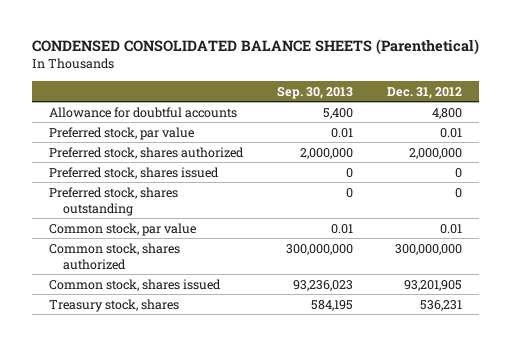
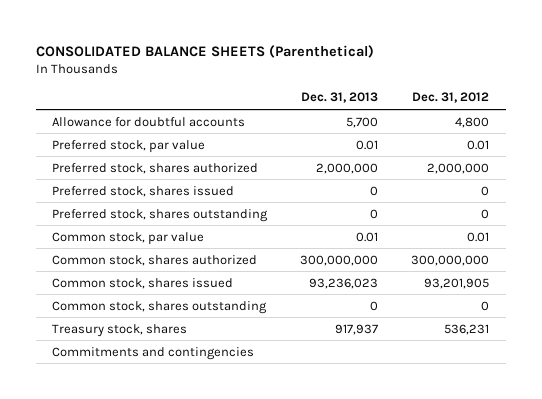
- CONDENSED CONSOLIDATED BALANCE SHEETS (Parenthetical)
+ CONSOLIDATED BALANCE SHEETS (Parenthetical)
- | Sep. 30, 2013 | Dec. 31, 2012
+ | Dec. 31, 2013 | Dec. 31, 2012
+ Common stock, shares outstanding | 0 | 0
+ Commitments and contingencies

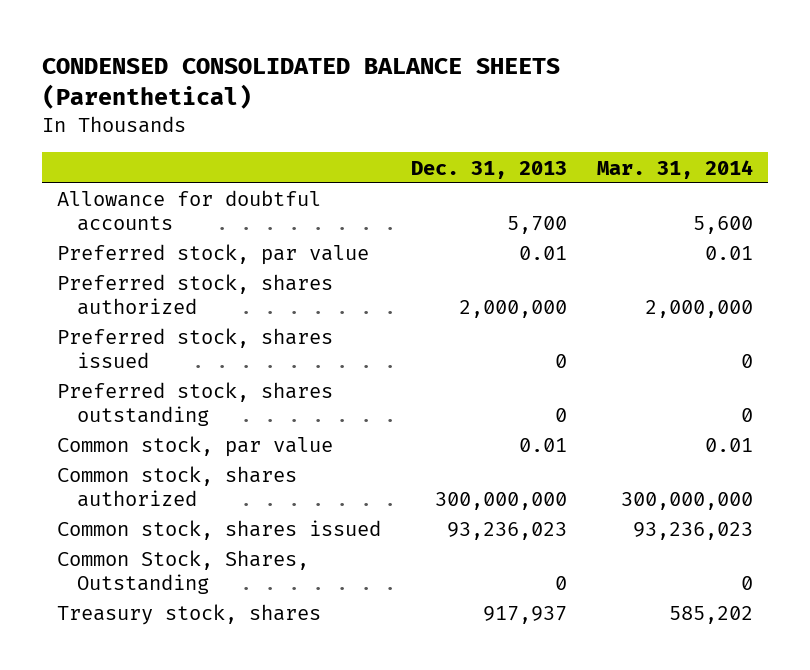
- CONSOLIDATED BALANCE SHEETS (Parenthetical)
+ CONDENSED CONSOLIDATED BALANCE SHEETS (Parenthetical)
- | Dec. 31, 2013 | Dec. 31, 2012
+ | Dec. 31, 2013 | Mar. 31, 2014
- Common stock, shares outstanding | 0 | 0
+ Common Stock, Shares, Outstanding | 0 | 0
- Commitments and contingencies

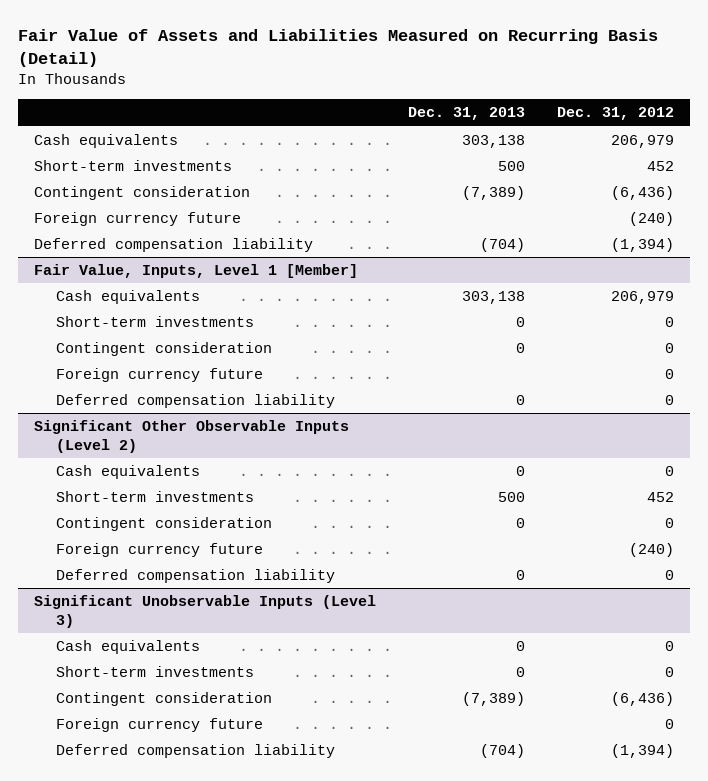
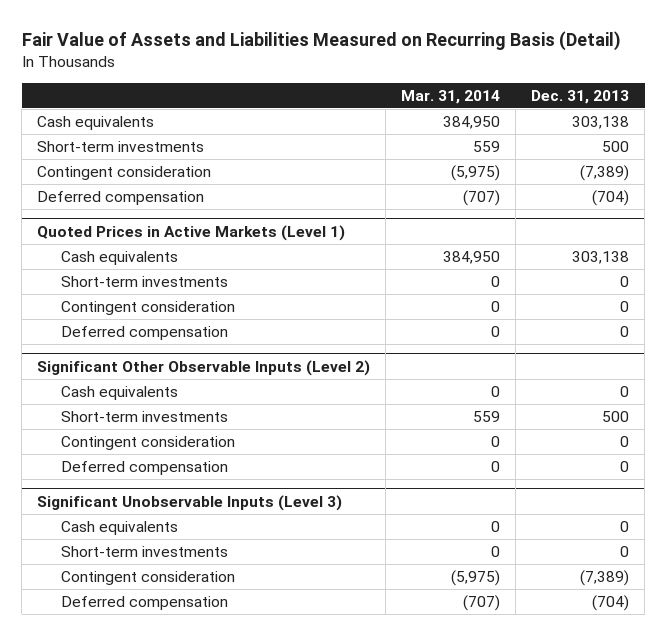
- | Dec. 31, 2013 | Dec. 31, 2012
+ | Mar. 31, 2014 | Dec. 31, 2013
- Foreign currency future | | (240)
- Deferred compensation liability | (704) | (1,394)
- Fair Value, Inputs, Level 1 [Member]
+ Deferred compensation | (707) | (704)
+ Quoted Prices in Active Markets (Level 1)
- Foreign currency future | | 0
- Deferred compensation liability | 0 | 0
+ Deferred compensation | 0 | 0
@ Significant Other Observable Inputs (Level 2)
- Foreign currency future | | (240)
- Deferred compensation liability | 0 | 0
+ Deferred compensation | 0 | 0
@ Significant Unobservable Inputs (Level 3)
- Foreign currency future | | 0
- Deferred compensation liability | (704) | (1,394)
+ Deferred compensation | (707) | (704)

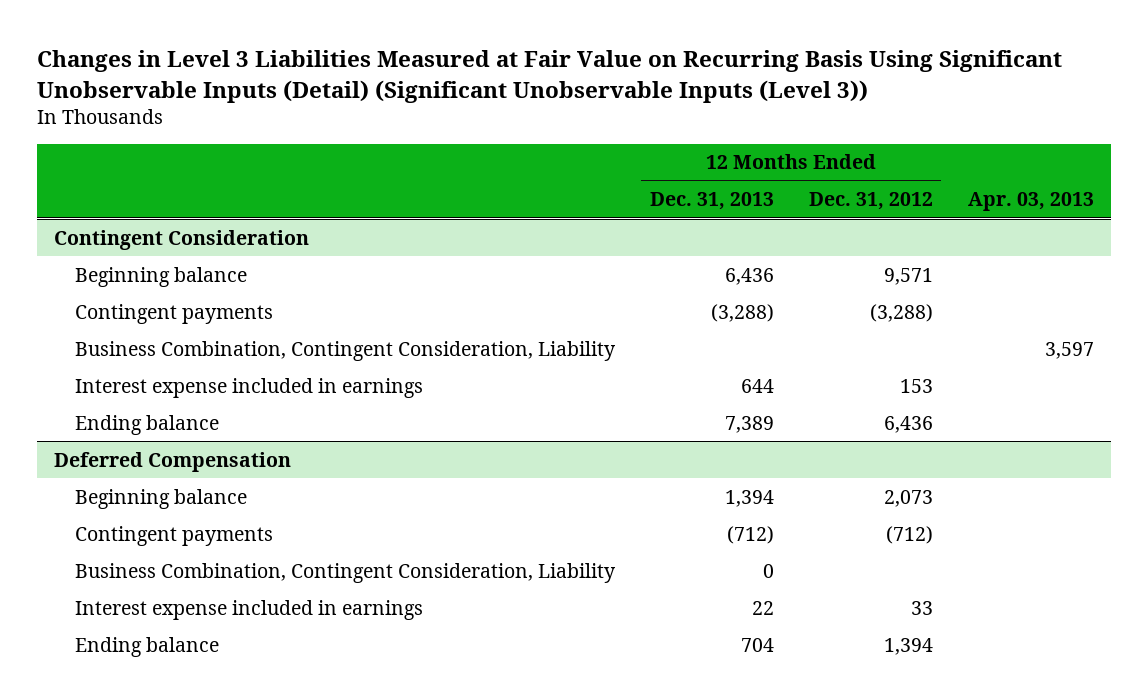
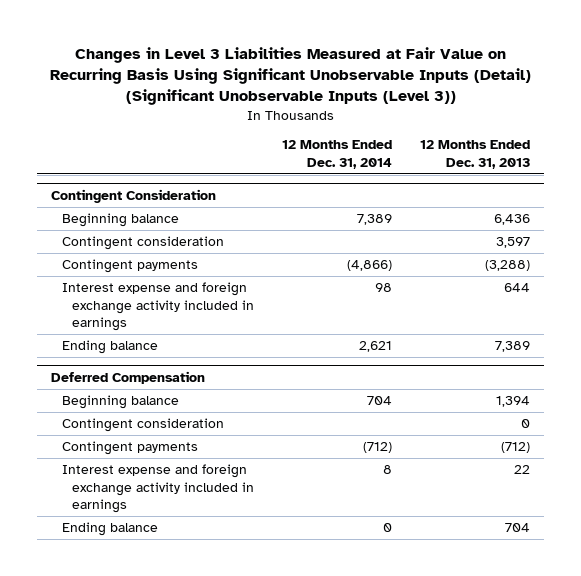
- | 12 Months Ended Dec. 31, 2013 | 12 Months Ended Dec. 31, 2012 | Apr. 03, 2013
+ | 12 Months Ended Dec. 31, 2014 | 12 Months Ended Dec. 31, 2013
@ Contingent Consideration
+ Contingent consideration | | 3,597
- Business Combination, Contingent Consideration, Liability | | | 3,597
- Interest expense included in earnings | 644 | 153 |
+ Interest expense and foreign exchange activity included in earnings | 98 | 644
@ Deferred Compensation
+ Contingent consideration | | 0
- Business Combination, Contingent Consideration, Liability | 0 | |
- Interest expense included in earnings | 22 | 33 |
+ Interest expense and foreign exchange activity included in earnings | 8 | 22

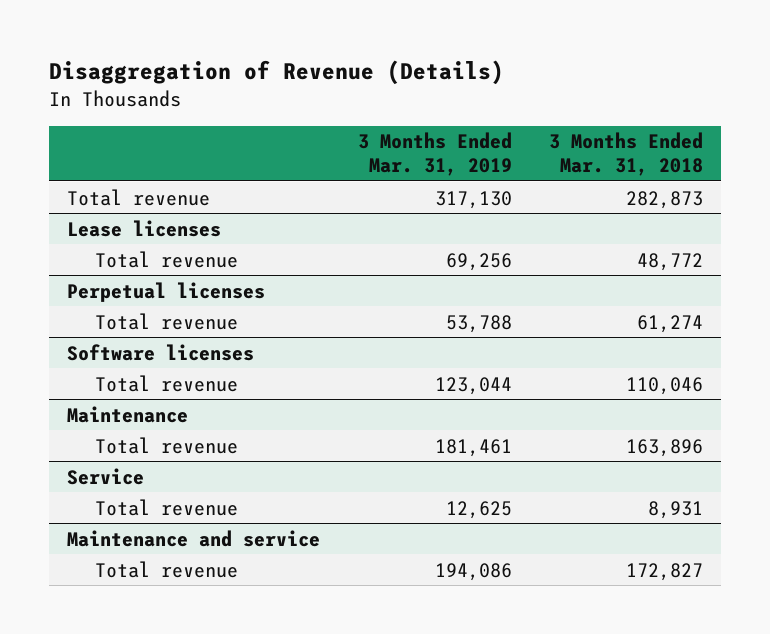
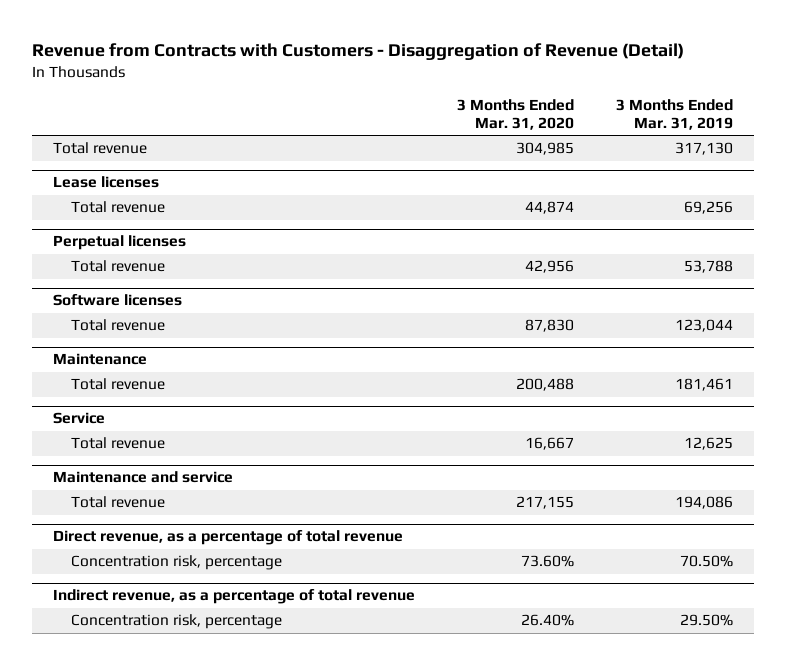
- Disaggregation of Revenue (Details)
+ Revenue from Contracts with Customers - Disaggregation of Revenue (Detail)
- | 3 Months Ended Mar. 31, 2019 | 3 Months Ended Mar. 31, 2018
+ | 3 Months Ended Mar. 31, 2020 | 3 Months Ended Mar. 31, 2019
+ Direct revenue, as a percentage of total revenue
+ Concentration risk, percentage | 73.60% | 70.50%
+ Indirect revenue, as a percentage of total revenue
+ Concentration risk, percentage | 26.40% | 29.50%

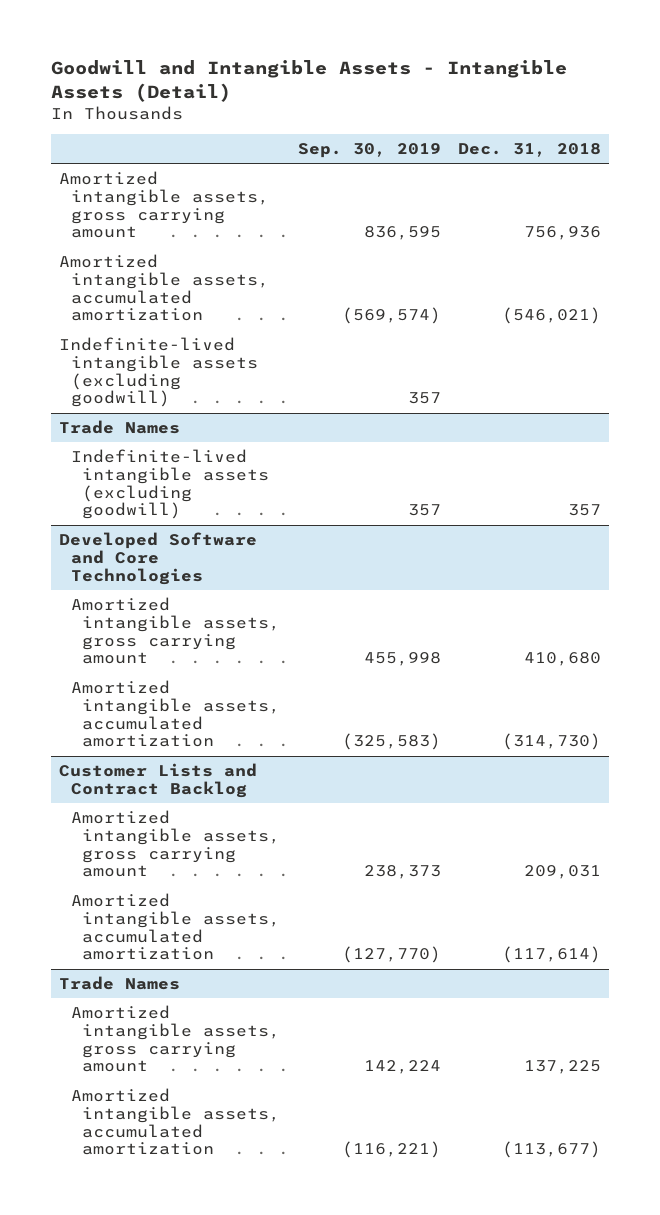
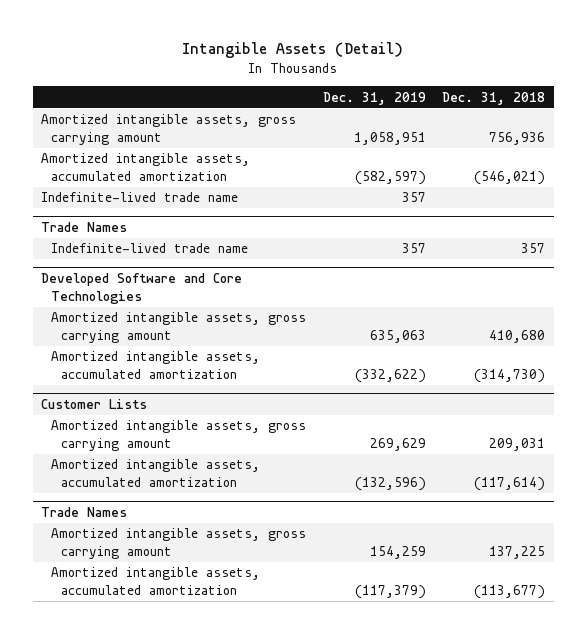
- Goodwill and Intangible Assets - Intangible Assets (Detail)
+ Intangible Assets (Detail)
- | Sep. 30, 2019 | Dec. 31, 2018
+ | Dec. 31, 2019 | Dec. 31, 2018
- Indefinite-lived intangible assets (excluding goodwill) | 357 |
+ Indefinite-lived trade name | 357 |
@ Trade Names
- Indefinite-lived intangible assets (excluding goodwill) | 357 | 357
+ Indefinite-lived trade name | 357 | 357
- Customer Lists and Contract Backlog
+ Customer Lists

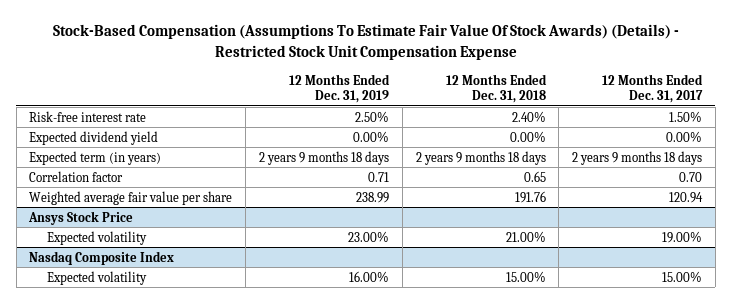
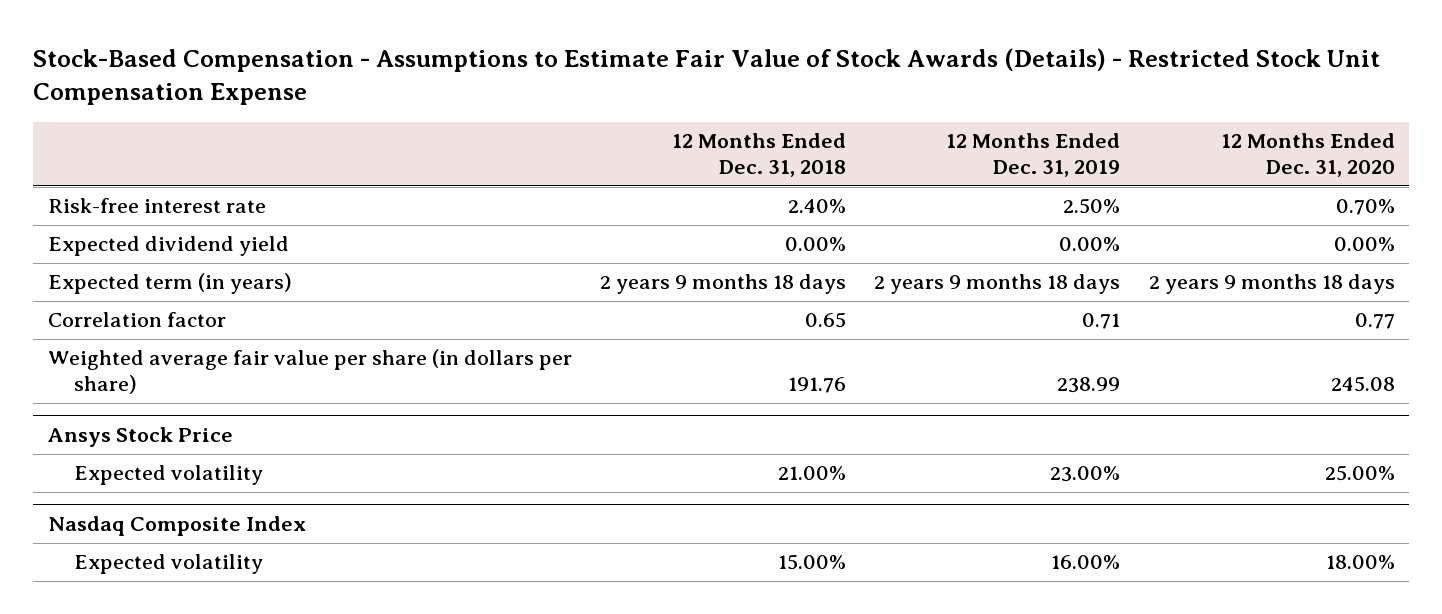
- Stock-Based Compensation (Assumptions To Estimate Fair Value Of Stock Awards) (Details) - Restricted Stock Unit Compensation Expense
+ Stock-Based Compensation - Assumptions to Estimate Fair Value of Stock Awards (Details) - Restricted Stock Unit Compensation Expense
- | 12 Months Ended Dec. 31, 2019 | 12 Months Ended Dec. 31, 2018 | 12 Months Ended Dec. 31, 2017
+ | 12 Months Ended Dec. 31, 2018 | 12 Months Ended Dec. 31, 2019 | 12 Months Ended Dec. 31, 2020
- Weighted average fair value per share | 238.99 | 191.76 | 120.94
+ Weighted average fair value per share (in dollars per share) | 191.76 | 238.99 | 245.08

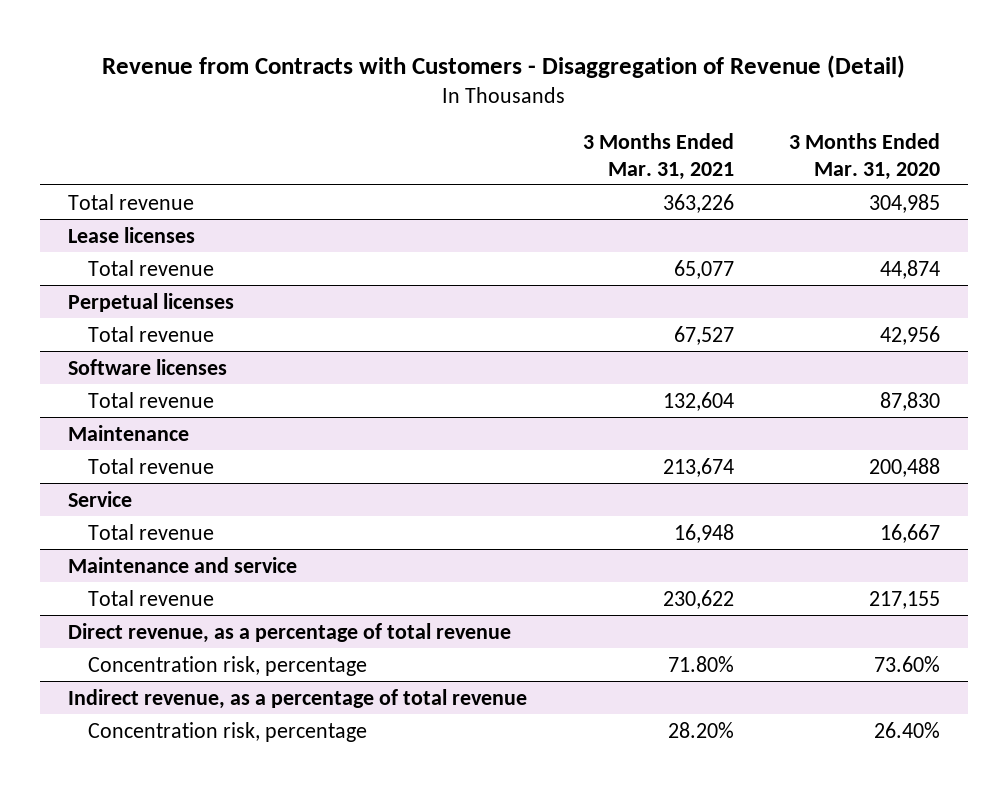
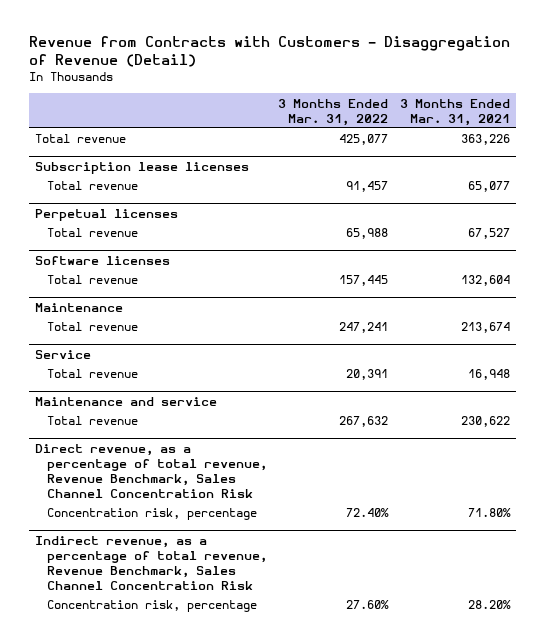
- | 3 Months Ended Mar. 31, 2021 | 3 Months Ended Mar. 31, 2020
+ | 3 Months Ended Mar. 31, 2022 | 3 Months Ended Mar. 31, 2021
- Lease licenses
+ Subscription lease licenses
- Direct revenue, as a percentage of total revenue
+ Direct revenue, as a percentage of total revenue, Revenue Benchmark, Sales Channel Concentration Risk
- Indirect revenue, as a percentage of total revenue
+ Indirect revenue, as a percentage of total revenue, Revenue Benchmark, Sales Channel Concentration Risk

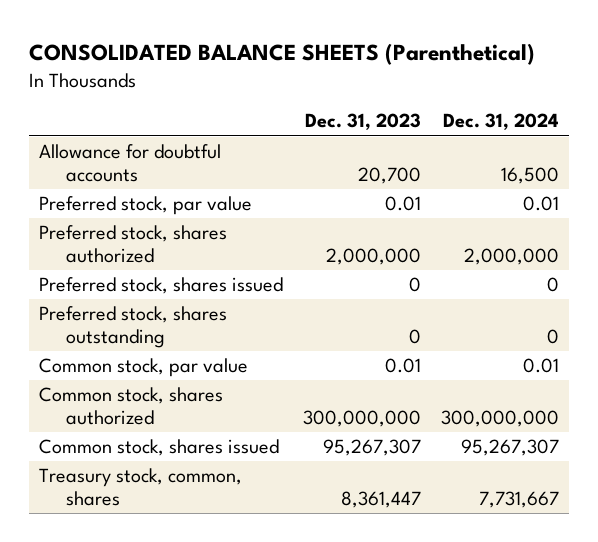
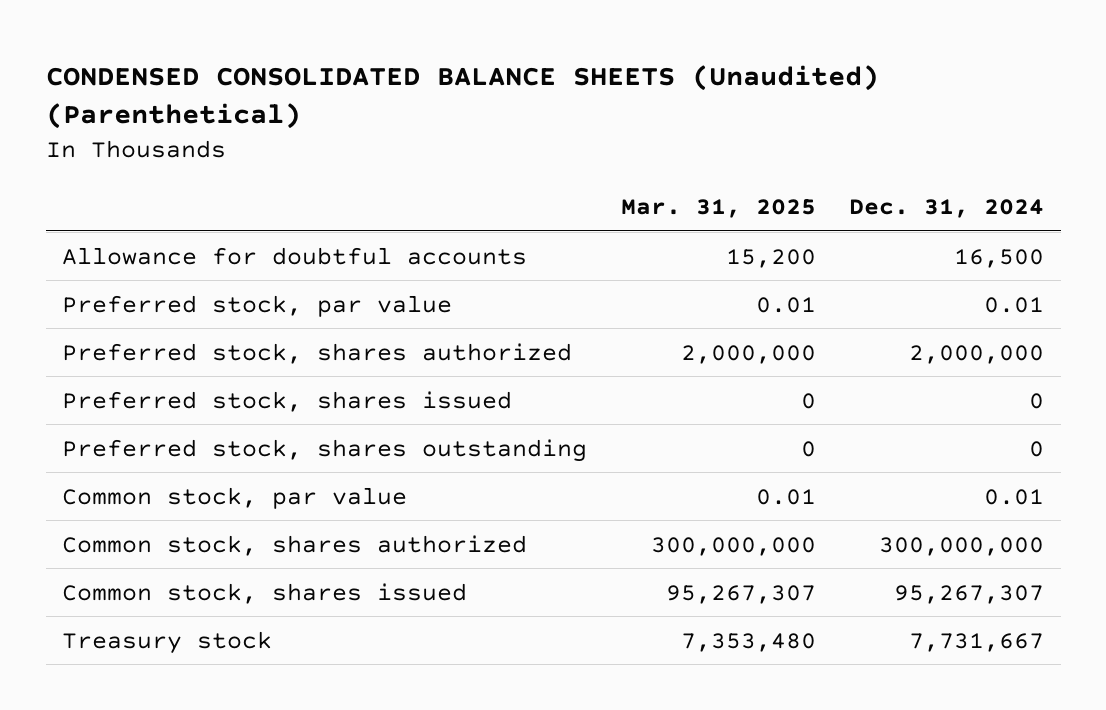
- CONSOLIDATED BALANCE SHEETS (Parenthetical)
+ CONDENSED CONSOLIDATED BALANCE SHEETS (Unaudited) (Parenthetical)
- | Dec. 31, 2023 | Dec. 31, 2024
+ | Mar. 31, 2025 | Dec. 31, 2024
- Treasury stock, common, shares | 8,361,447 | 7,731,667
+ Treasury stock | 7,353,480 | 7,731,667

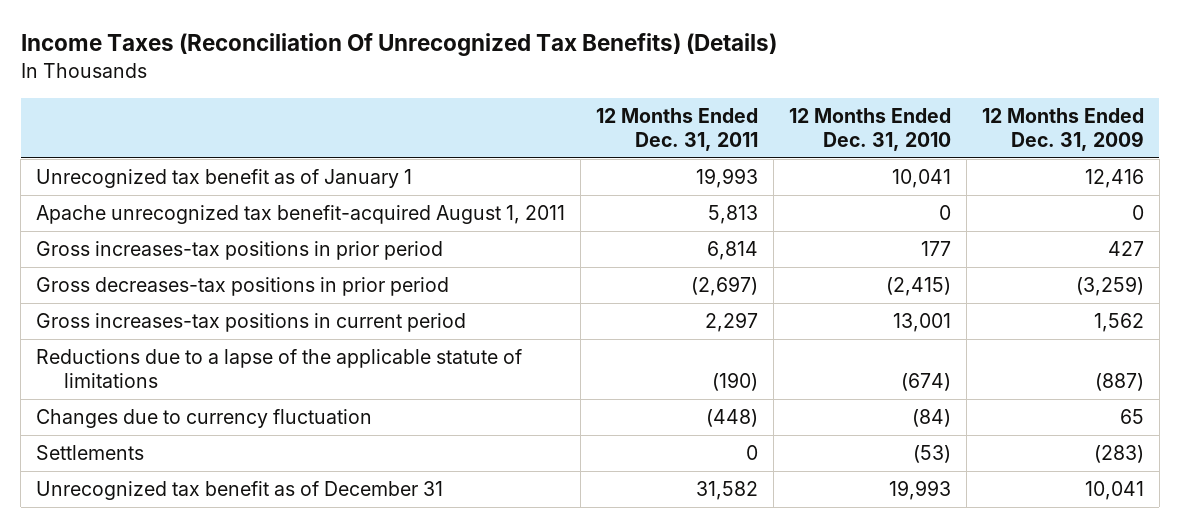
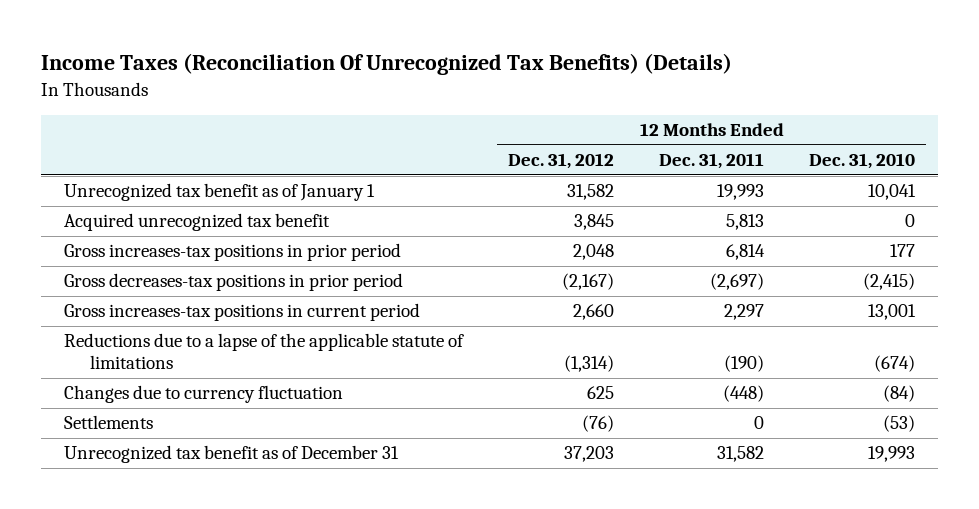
- | 12 Months Ended Dec. 31, 2011 | 12 Months Ended Dec. 31, 2010 | 12 Months Ended Dec. 31, 2009
+ | 12 Months Ended Dec. 31, 2012 | 12 Months Ended Dec. 31, 2011 | 12 Months Ended Dec. 31, 2010
- Apache unrecognized tax benefit-acquired August 1, 2011 | 5,813 | 0 | 0
+ Acquired unrecognized tax benefit | 3,845 | 5,813 | 0

